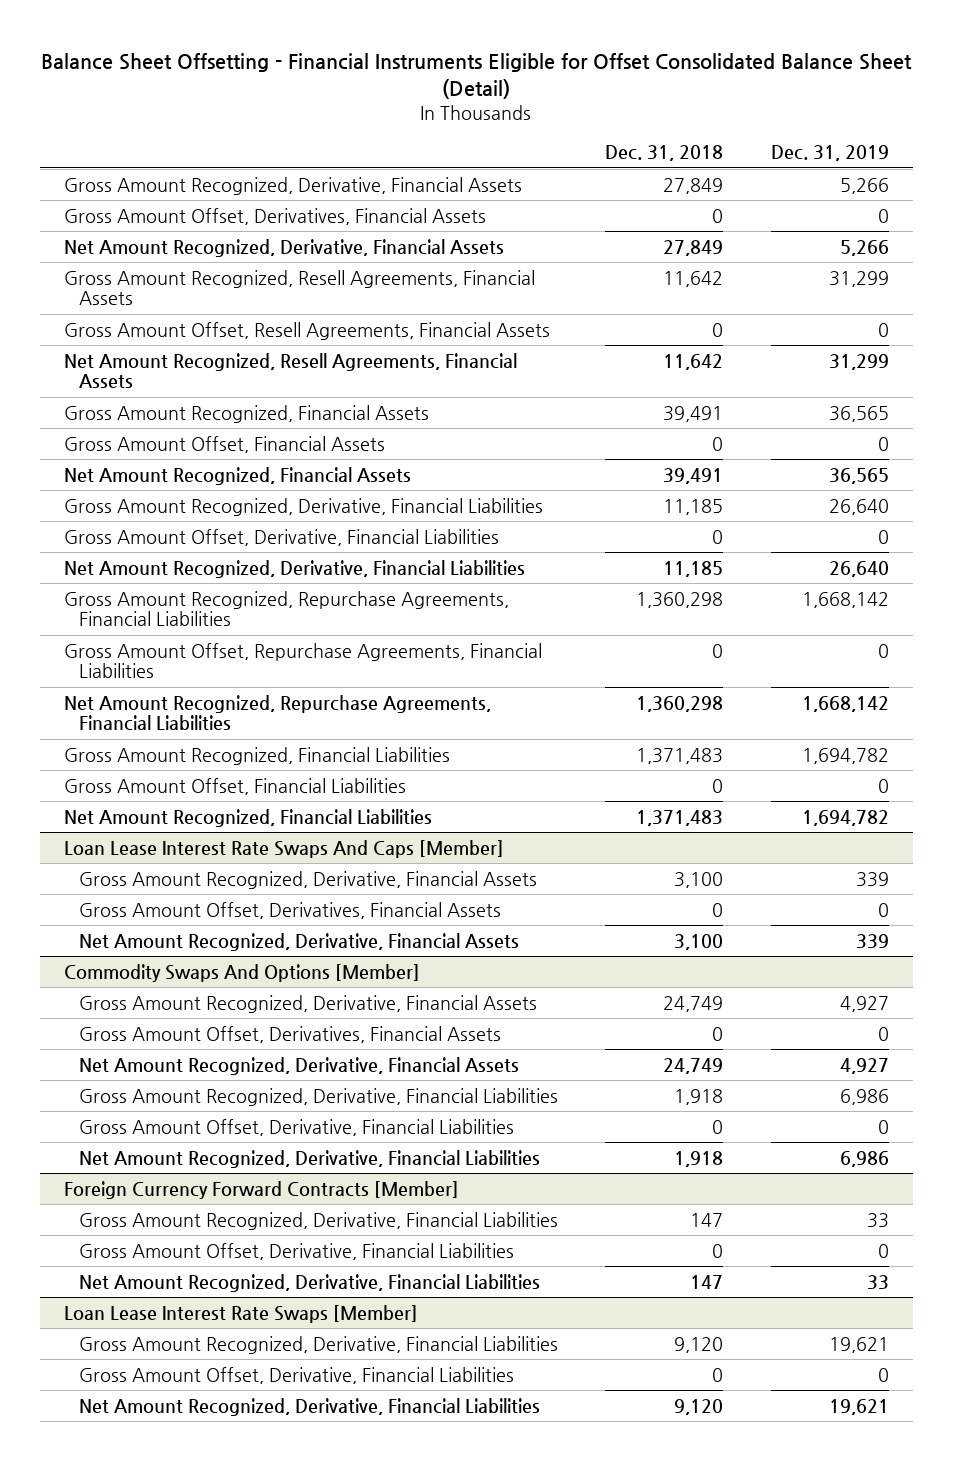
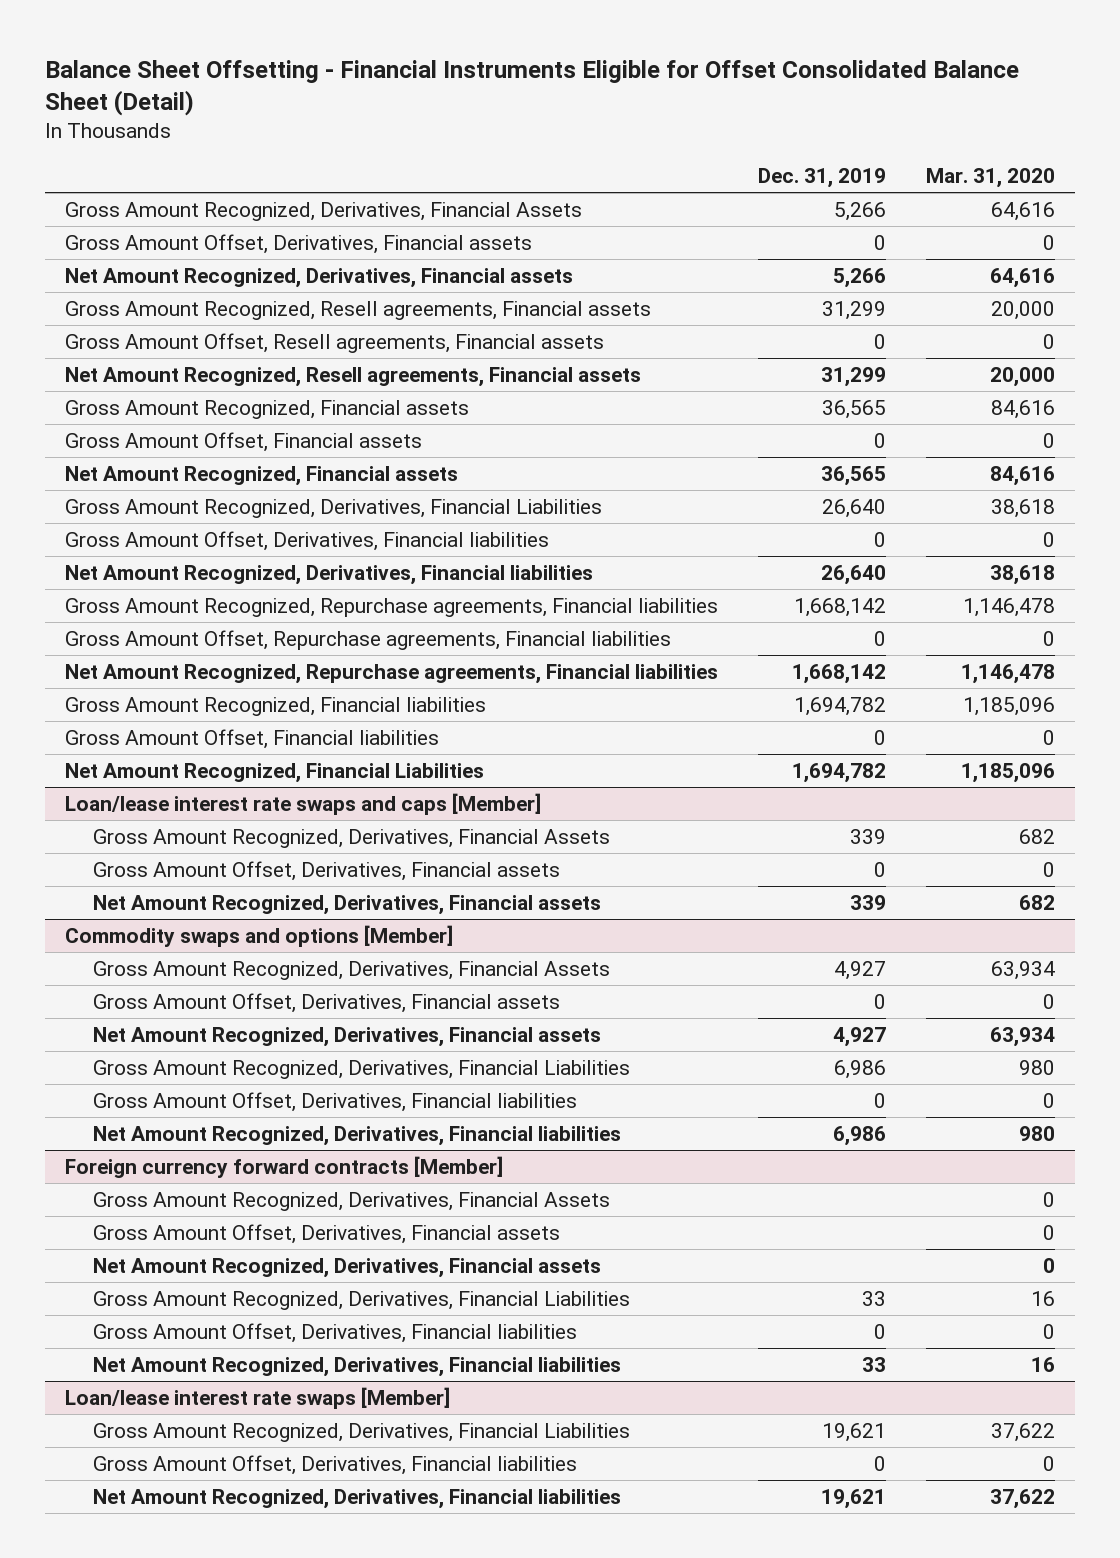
- | Dec. 31, 2018 | Dec. 31, 2019
+ | Dec. 31, 2019 | Mar. 31, 2020
- Gross Amount Recognized, Derivative, Financial Assets | 27,849 | 5,266
- Gross Amount Offset, Derivatives, Financial Assets | 0 | 0
- Net Amount Recognized, Derivative, Financial Assets | 27,849 | 5,266
- Gross Amount Recognized, Resell Agreements, Financial Assets | 11,642 | 31,299
- Gross Amount Offset, Resell Agreements, Financial Assets | 0 | 0
- Net Amount Recognized, Resell Agreements, Financial Assets | 11,642 | 31,299
- Gross Amount Recognized, Financial Assets | 39,491 | 36,565
- Gross Amount Offset, Financial Assets | 0 | 0
- Net Amount Recognized, Financial Assets | 39,491 | 36,565
- Gross Amount Recognized, Derivative, Financial Liabilities | 11,185 | 26,640
- Gross Amount Offset, Derivative, Financial Liabilities | 0 | 0
- Net Amount Recognized, Derivative, Financial Liabilities | 11,185 | 26,640
- Gross Amount Recognized, Repurchase Agreements, Financial Liabilities | 1,360,298 | 1,668,142
- Gross Amount Offset, Repurchase Agreements, Financial Liabilities | 0 | 0
- Net Amount Recognized, Repurchase Agreements, Financial Liabilities | 1,360,298 | 1,668,142
- Gross Amount Recognized, Financial Liabilities | 1,371,483 | 1,694,782
- Gross Amount Offset, Financial Liabilities | 0 | 0
+ Gross Amount Recognized, Derivatives, Financial Assets | 5,266 | 64,616
+ Gross Amount Offset, Derivatives, Financial assets | 0 | 0
+ Net Amount Recognized, Derivatives, Financial assets | 5,266 | 64,616
+ Gross Amount Recognized, Resell agreements, Financial assets | 31,299 | 20,000
+ Gross Amount Offset, Resell agreements, Financial assets | 0 | 0
+ Net Amount Recognized, Resell agreements, Financial assets | 31,299 | 20,000
+ Gross Amount Recognized, Financial assets | 36,565 | 84,616
+ Gross Amount Offset, Financial assets | 0 | 0
+ Net Amount Recognized, Financial assets | 36,565 | 84,616
+ Gross Amount Recognized, Derivatives, Financial Liabilities | 26,640 | 38,618
+ Gross Amount Offset, Derivatives, Financial liabilities | 0 | 0
+ Net Amount Recognized, Derivatives, Financial liabilities | 26,640 | 38,618
+ Gross Amount Recognized, Repurchase agreements, Financial liabilities | 1,668,142 | 1,146,478
+ Gross Amount Offset, Repurchase agreements, Financial liabilities | 0 | 0
+ Net Amount Recognized, Repurchase agreements, Financial liabilities | 1,668,142 | 1,146,478
+ Gross Amount Recognized, Financial liabilities | 1,694,782 | 1,185,096
+ Gross Amount Offset, Financial liabilities | 0 | 0
- Loan Lease Interest Rate Swaps And Caps [Member]
- Gross Amount Recognized, Derivative, Financial Assets | 3,100 | 339
- Gross Amount Offset, Derivatives, Financial Assets | 0 | 0
- Net Amount Recognized, Derivative, Financial Assets | 3,100 | 339
- Commodity Swaps And Options [Member]
- Gross Amount Recognized, Derivative, Financial Assets | 24,749 | 4,927
- Gross Amount Offset, Derivatives, Financial Assets | 0 | 0
- Net Amount Recognized, Derivative, Financial Assets | 24,749 | 4,927
- Gross Amount Recognized, Derivative, Financial Liabilities | 1,918 | 6,986
- Gross Amount Offset, Derivative, Financial Liabilities | 0 | 0
- Net Amount Recognized, Derivative, Financial Liabilities | 1,918 | 6,986
- Foreign Currency Forward Contracts [Member]
- Gross Amount Recognized, Derivative, Financial Liabilities | 147 | 33
- Gross Amount Offset, Derivative, Financial Liabilities | 0 | 0
- Net Amount Recognized, Derivative, Financial Liabilities | 147 | 33
- Loan Lease Interest Rate Swaps [Member]
- Gross Amount Recognized, Derivative, Financial Liabilities | 9,120 | 19,621
- Gross Amount Offset, Derivative, Financial Liabilities | 0 | 0
- Net Amount Recognized, Derivative, Financial Liabilities | 9,120 | 19,621
+ Loan/lease interest rate swaps and caps [Member]
+ Gross Amount Recognized, Derivatives, Financial Assets | 339 | 682
+ Gross Amount Offset, Derivatives, Financial assets | 0 | 0
+ Net Amount Recognized, Derivatives, Financial assets | 339 | 682
+ Commodity swaps and options [Member]
+ Gross Amount Recognized, Derivatives, Financial Assets | 4,927 | 63,934
+ Gross Amount Offset, Derivatives, Financial assets | 0 | 0
+ Net Amount Recognized, Derivatives, Financial assets | 4,927 | 63,934
+ Gross Amount Recognized, Derivatives, Financial Liabilities | 6,986 | 980
+ Gross Amount Offset, Derivatives, Financial liabilities | 0 | 0
+ Net Amount Recognized, Derivatives, Financial liabilities | 6,986 | 980
+ Foreign currency forward contracts [Member]
+ Gross Amount Recognized, Derivatives, Financial Assets | | 0
+ Gross Amount Offset, Derivatives, Financial assets | | 0
+ Net Amount Recognized, Derivatives, Financial assets | | 0
+ Gross Amount Recognized, Derivatives, Financial Liabilities | 33 | 16
+ Gross Amount Offset, Derivatives, Financial liabilities | 0 | 0
+ Net Amount Recognized, Derivatives, Financial liabilities | 33 | 16
+ Loan/lease interest rate swaps [Member]
+ Gross Amount Recognized, Derivatives, Financial Liabilities | 19,621 | 37,622
+ Gross Amount Offset, Derivatives, Financial liabilities | 0 | 0
+ Net Amount Recognized, Derivatives, Financial liabilities | 19,621 | 37,622

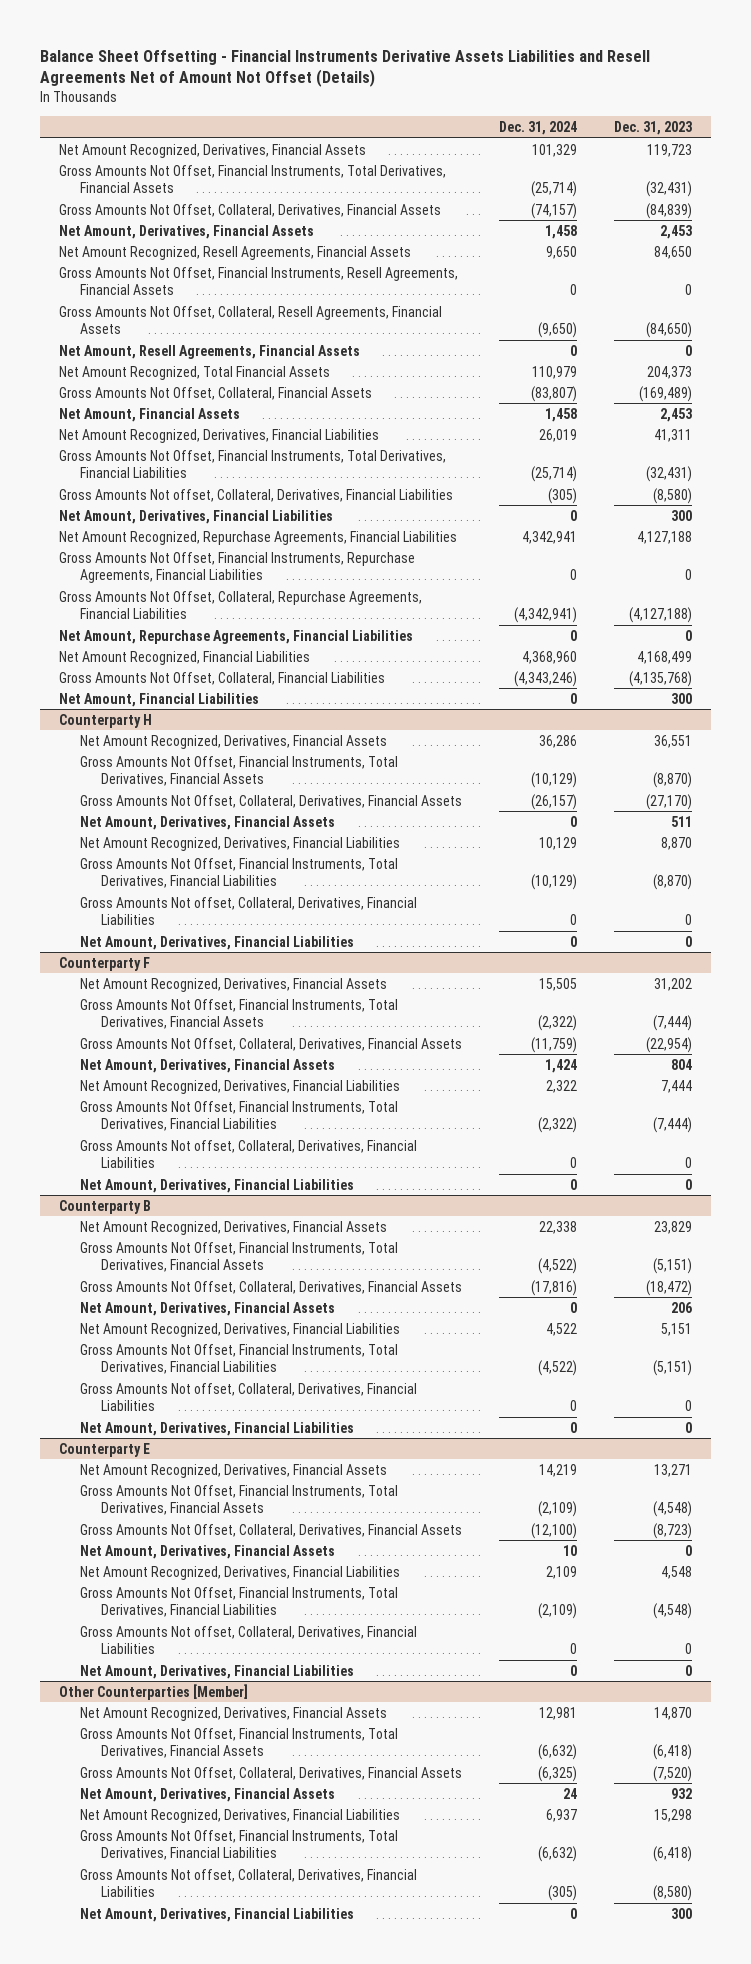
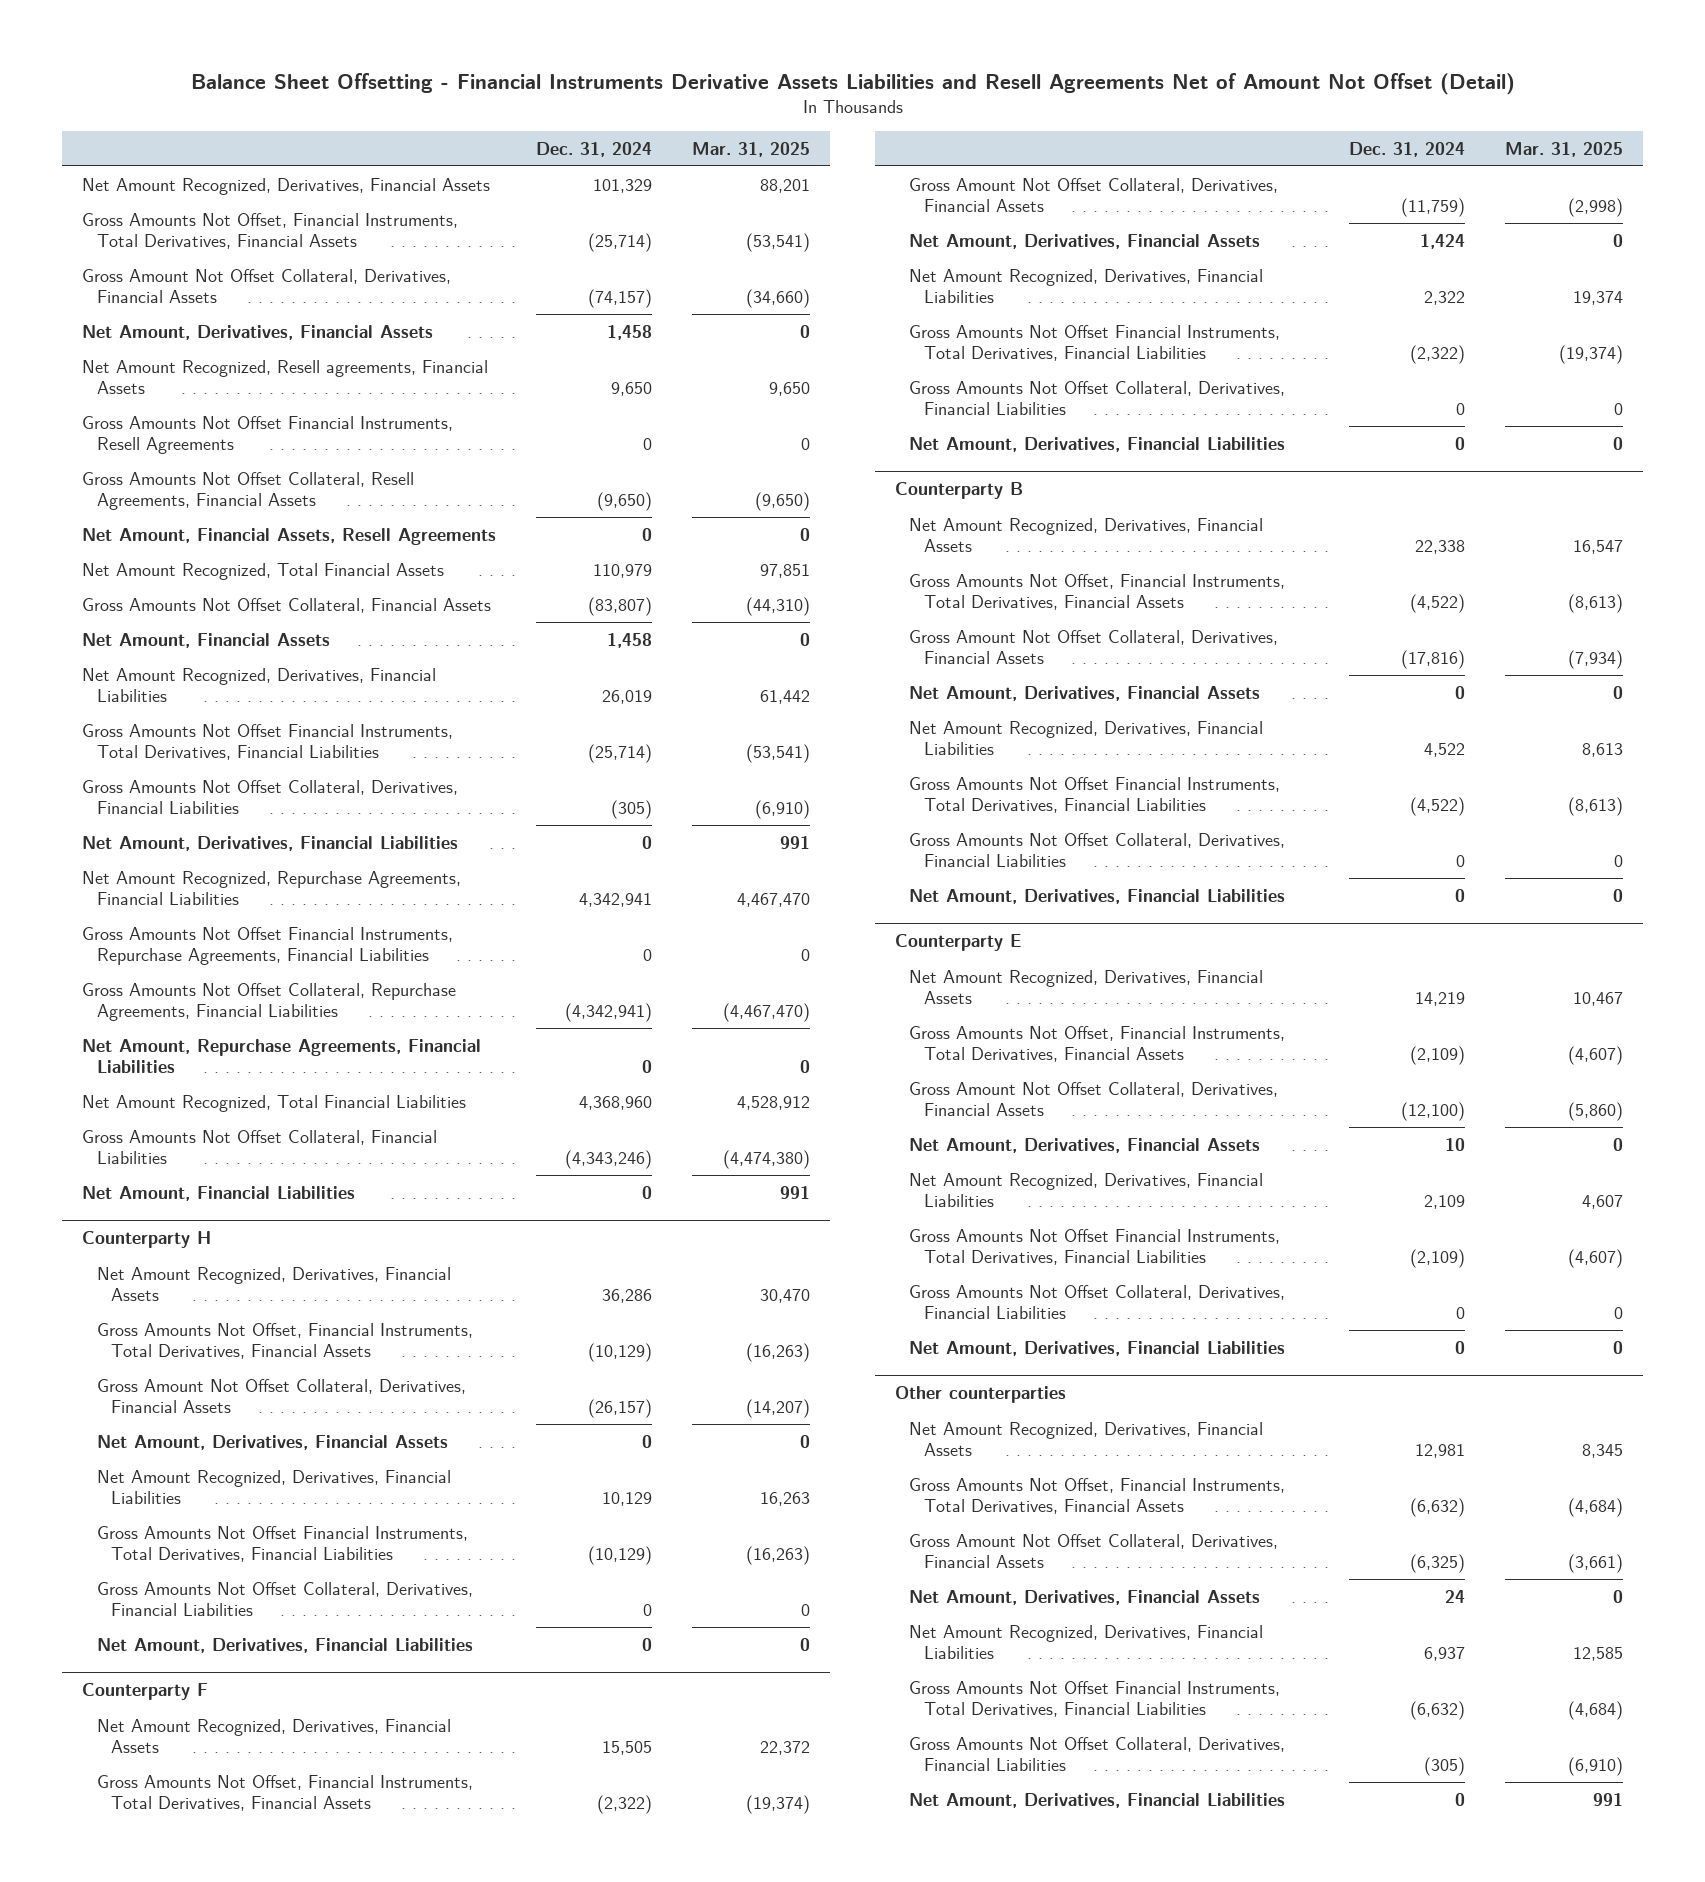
- Balance Sheet Offsetting - Financial Instruments Derivative Assets Liabilities and Resell Agreements Net of Amount Not Offset (Details)
+ Balance Sheet Offsetting - Financial Instruments Derivative Assets Liabilities and Resell Agreements Net of Amount Not Offset (Detail)
- | Dec. 31, 2024 | Dec. 31, 2023
+ | Dec. 31, 2024 | Mar. 31, 2025
- Gross Amounts Not Offset, Collateral, Derivatives, Financial Assets | (74,157) | (84,839)
+ Gross Amount Not Offset Collateral, Derivatives, Financial Assets | (74,157) | (34,660)
- Net Amount Recognized, Resell Agreements, Financial Assets | 9,650 | 84,650
- Gross Amounts Not Offset, Financial Instruments, Resell Agreements, Financial Assets | 0 | 0
- Gross Amounts Not Offset, Collateral, Resell Agreements, Financial Assets | (9,650) | (84,650)
- Net Amount, Resell Agreements, Financial Assets | 0 | 0
+ Net Amount Recognized, Resell agreements, Financial Assets | 9,650 | 9,650
+ Gross Amounts Not Offset Financial Instruments, Resell Agreements | 0 | 0
+ Gross Amounts Not Offset Collateral, Resell Agreements, Financial Assets | (9,650) | (9,650)
+ Net Amount, Financial Assets, Resell Agreements | 0 | 0
- Gross Amounts Not Offset, Collateral, Financial Assets | (83,807) | (169,489)
+ Gross Amounts Not Offset Collateral, Financial Assets | (83,807) | (44,310)
- Gross Amounts Not Offset, Financial Instruments, Total Derivatives, Financial Liabilities | (25,714) | (32,431)
- Gross Amounts Not offset, Collateral, Derivatives, Financial Liabilities | (305) | (8,580)
+ Gross Amounts Not Offset Financial Instruments, Total Derivatives, Financial Liabilities | (25,714) | (53,541)
+ Gross Amounts Not Offset Collateral, Derivatives, Financial Liabilities | (305) | (6,910)
- Gross Amounts Not Offset, Financial Instruments, Repurchase Agreements, Financial Liabilities | 0 | 0
- Gross Amounts Not Offset, Collateral, Repurchase Agreements, Financial Liabilities | (4,342,941) | (4,127,188)
+ Gross Amounts Not Offset Financial Instruments, Repurchase Agreements, Financial Liabilities | 0 | 0
+ Gross Amounts Not Offset Collateral, Repurchase Agreements, Financial Liabilities | (4,342,941) | (4,467,470)
- Net Amount Recognized, Financial Liabilities | 4,368,960 | 4,168,499
- Gross Amounts Not Offset, Collateral, Financial Liabilities | (4,343,246) | (4,135,768)
+ Net Amount Recognized, Total Financial Liabilities | 4,368,960 | 4,528,912
+ Gross Amounts Not Offset Collateral, Financial Liabilities | (4,343,246) | (4,474,380)
@ Counterparty H
- Gross Amounts Not Offset, Collateral, Derivatives, Financial Assets | (26,157) | (27,170)
+ Gross Amount Not Offset Collateral, Derivatives, Financial Assets | (26,157) | (14,207)
- Gross Amounts Not Offset, Financial Instruments, Total Derivatives, Financial Liabilities | (10,129) | (8,870)
- Gross Amounts Not offset, Collateral, Derivatives, Financial Liabilities | 0 | 0
+ Gross Amounts Not Offset Financial Instruments, Total Derivatives, Financial Liabilities | (10,129) | (16,263)
+ Gross Amounts Not Offset Collateral, Derivatives, Financial Liabilities | 0 | 0
@ Counterparty F
- Gross Amounts Not Offset, Collateral, Derivatives, Financial Assets | (11,759) | (22,954)
+ Gross Amount Not Offset Collateral, Derivatives, Financial Assets | (11,759) | (2,998)
- Gross Amounts Not Offset, Financial Instruments, Total Derivatives, Financial Liabilities | (2,322) | (7,444)
- Gross Amounts Not offset, Collateral, Derivatives, Financial Liabilities | 0 | 0
+ Gross Amounts Not Offset Financial Instruments, Total Derivatives, Financial Liabilities | (2,322) | (19,374)
+ Gross Amounts Not Offset Collateral, Derivatives, Financial Liabilities | 0 | 0
@ Counterparty B
- Gross Amounts Not Offset, Collateral, Derivatives, Financial Assets | (17,816) | (18,472)
+ Gross Amount Not Offset Collateral, Derivatives, Financial Assets | (17,816) | (7,934)
- Gross Amounts Not Offset, Financial Instruments, Total Derivatives, Financial Liabilities | (4,522) | (5,151)
- Gross Amounts Not offset, Collateral, Derivatives, Financial Liabilities | 0 | 0
+ Gross Amounts Not Offset Financial Instruments, Total Derivatives, Financial Liabilities | (4,522) | (8,613)
+ Gross Amounts Not Offset Collateral, Derivatives, Financial Liabilities | 0 | 0
@ Counterparty E
- Gross Amounts Not Offset, Collateral, Derivatives, Financial Assets | (12,100) | (8,723)
+ Gross Amount Not Offset Collateral, Derivatives, Financial Assets | (12,100) | (5,860)
- Gross Amounts Not Offset, Financial Instruments, Total Derivatives, Financial Liabilities | (2,109) | (4,548)
- Gross Amounts Not offset, Collateral, Derivatives, Financial Liabilities | 0 | 0
+ Gross Amounts Not Offset Financial Instruments, Total Derivatives, Financial Liabilities | (2,109) | (4,607)
+ Gross Amounts Not Offset Collateral, Derivatives, Financial Liabilities | 0 | 0
- Other Counterparties [Member]
+ Other counterparties
- Gross Amounts Not Offset, Collateral, Derivatives, Financial Assets | (6,325) | (7,520)
+ Gross Amount Not Offset Collateral, Derivatives, Financial Assets | (6,325) | (3,661)
- Gross Amounts Not Offset, Financial Instruments, Total Derivatives, Financial Liabilities | (6,632) | (6,418)
- Gross Amounts Not offset, Collateral, Derivatives, Financial Liabilities | (305) | (8,580)
+ Gross Amounts Not Offset Financial Instruments, Total Derivatives, Financial Liabilities | (6,632) | (4,684)
+ Gross Amounts Not Offset Collateral, Derivatives, Financial Liabilities | (305) | (6,910)

